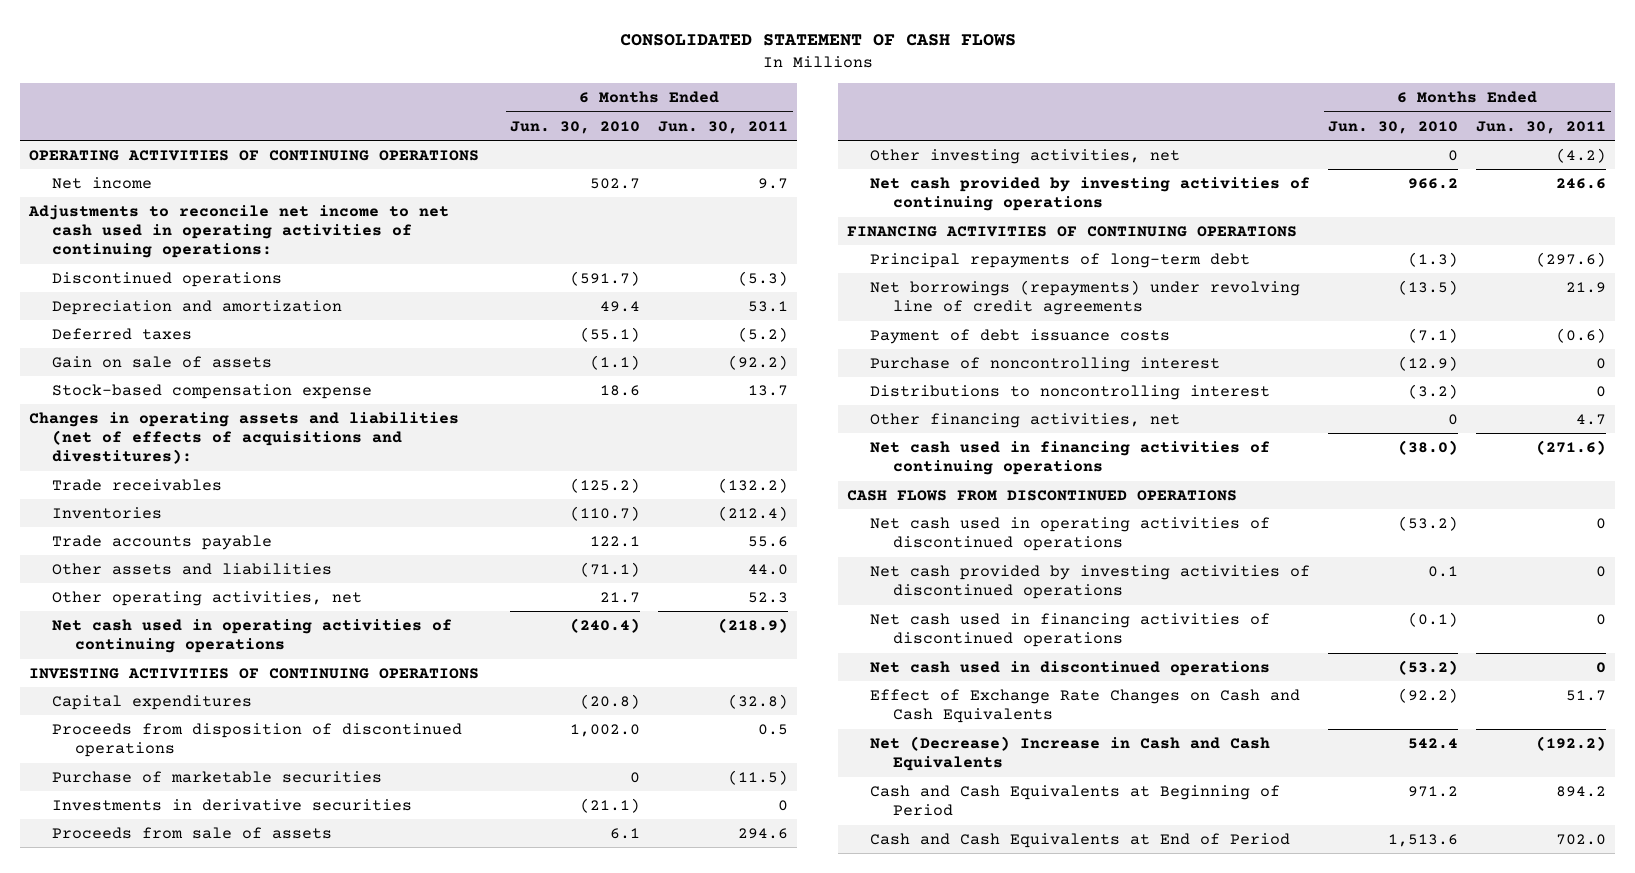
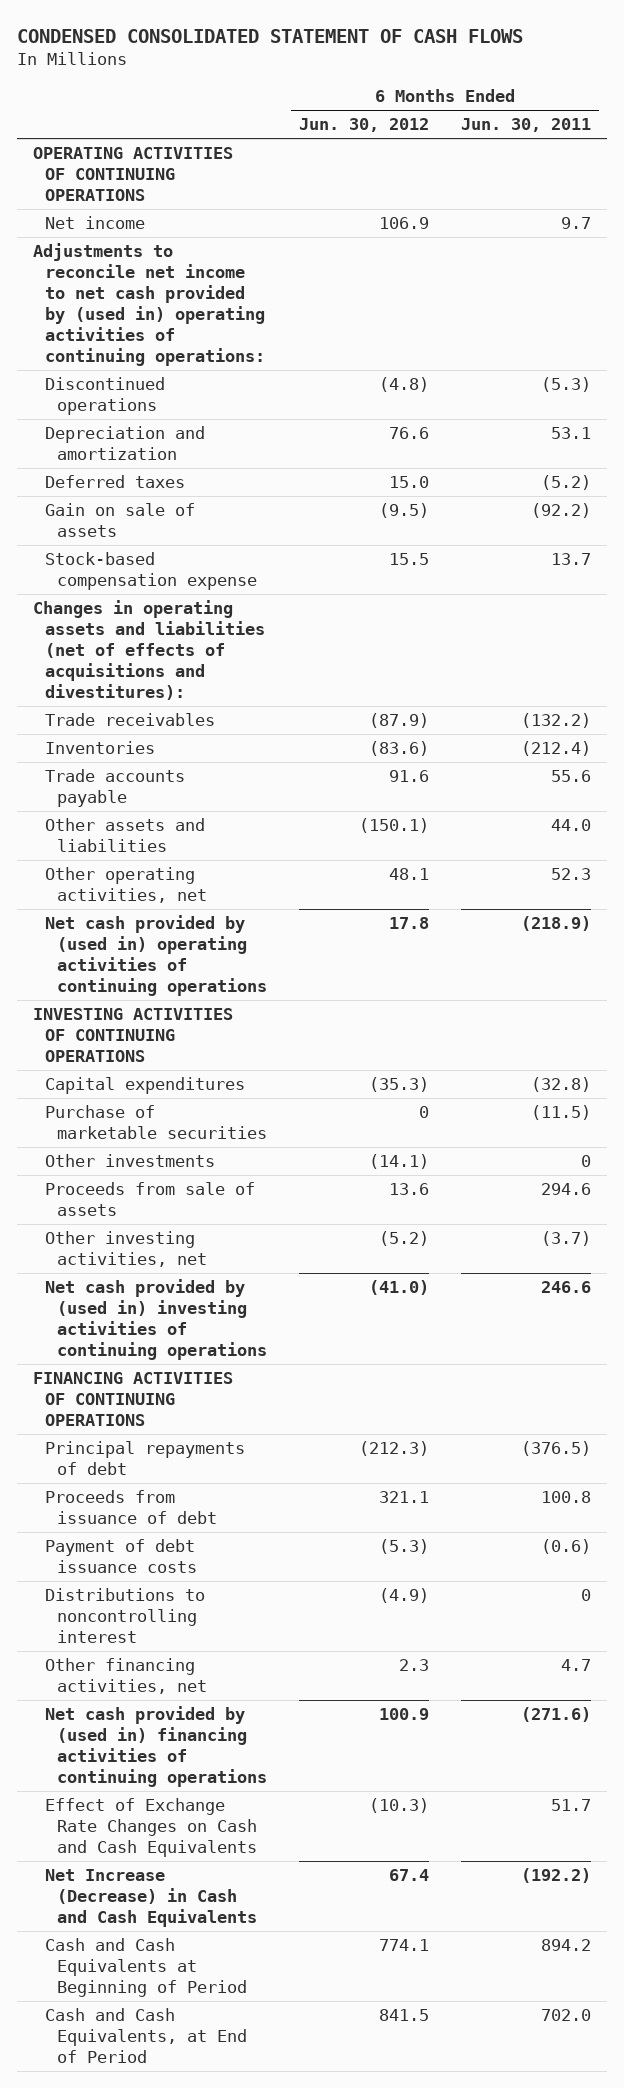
- CONSOLIDATED STATEMENT OF CASH FLOWS
+ CONDENSED CONSOLIDATED STATEMENT OF CASH FLOWS
- | 6 Months Ended Jun. 30, 2010 | 6 Months Ended Jun. 30, 2011
+ | 6 Months Ended Jun. 30, 2012 | 6 Months Ended Jun. 30, 2011
- Adjustments to reconcile net income to net cash used in operating activities of continuing operations:
+ Adjustments to reconcile net income to net cash provided by (used in) operating activities of continuing operations:
- Net cash used in operating activities of continuing operations | (240.4) | (218.9)
+ Net cash provided by (used in) operating activities of continuing operations | 17.8 | (218.9)
- Proceeds from disposition of discontinued operations | 1,002.0 | 0.5
- Investments in derivative securities | (21.1) | 0
+ Other investments | (14.1) | 0
- Other investing activities, net | 0 | (4.2)
- Net cash provided by investing activities of continuing operations | 966.2 | 246.6
+ Other investing activities, net | (5.2) | (3.7)
+ Net cash provided by (used in) investing activities of continuing operations | (41.0) | 246.6
- Principal repayments of long-term debt | (1.3) | (297.6)
- Net borrowings (repayments) under revolving line of credit agreements | (13.5) | 21.9
+ Principal repayments of debt | (212.3) | (376.5)
+ Proceeds from issuance of debt | 321.1 | 100.8
- Purchase of noncontrolling interest | (12.9) | 0
- Net cash used in financing activities of continuing operations | (38.0) | (271.6)
- CASH FLOWS FROM DISCONTINUED OPERATIONS
- Net cash used in operating activities of discontinued operations | (53.2) | 0
- Net cash provided by investing activities of discontinued operations | 0.1 | 0
- Net cash used in financing activities of discontinued operations | (0.1) | 0
- Net cash used in discontinued operations | (53.2) | 0
+ Net cash provided by (used in) financing activities of continuing operations | 100.9 | (271.6)
- Net (Decrease) Increase in Cash and Cash Equivalents | 542.4 | (192.2)
+ Net Increase (Decrease) in Cash and Cash Equivalents | 67.4 | (192.2)
- Cash and Cash Equivalents at End of Period | 1,513.6 | 702.0
+ Cash and Cash Equivalents, at End of Period | 841.5 | 702.0

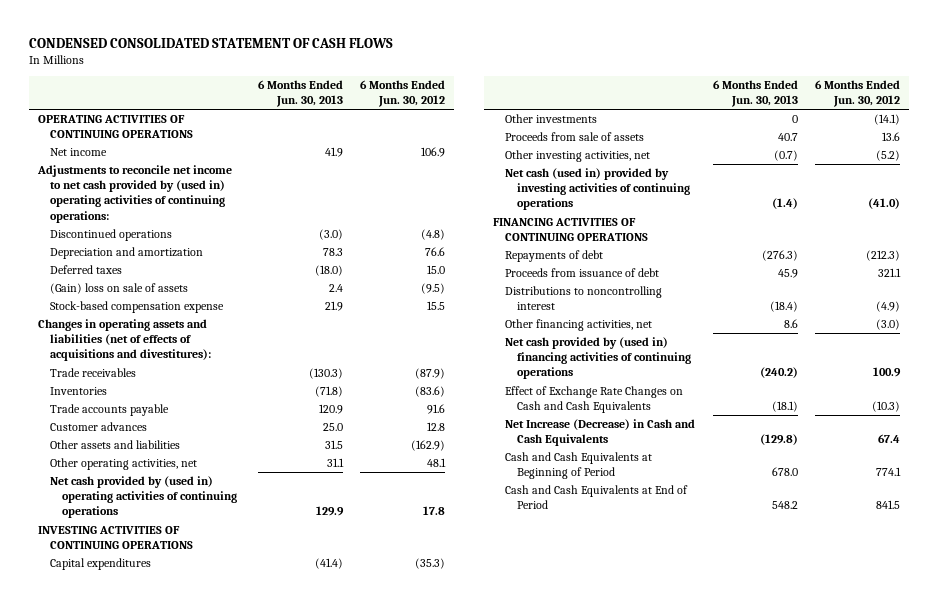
- | 6 Months Ended Jun. 30, 2012 | 6 Months Ended Jun. 30, 2011
+ | 6 Months Ended Jun. 30, 2013 | 6 Months Ended Jun. 30, 2012
- Gain on sale of assets | (9.5) | (92.2)
+ (Gain) loss on sale of assets | 2.4 | (9.5)
- Other assets and liabilities | (150.1) | 44.0
+ Customer advances | 25.0 | 12.8
+ Other assets and liabilities | 31.5 | (162.9)
- Purchase of marketable securities | 0 | (11.5)
- Net cash provided by (used in) investing activities of continuing operations | (41.0) | 246.6
+ Net cash (used in) provided by investing activities of continuing operations | (1.4) | (41.0)
- Principal repayments of debt | (212.3) | (376.5)
+ Repayments of debt | (276.3) | (212.3)
- Payment of debt issuance costs | (5.3) | (0.6)
- Other financing activities, net | 2.3 | 4.7
+ Other financing activities, net | 8.6 | (3.0)
- Cash and Cash Equivalents, at End of Period | 841.5 | 702.0
+ Cash and Cash Equivalents at End of Period | 548.2 | 841.5

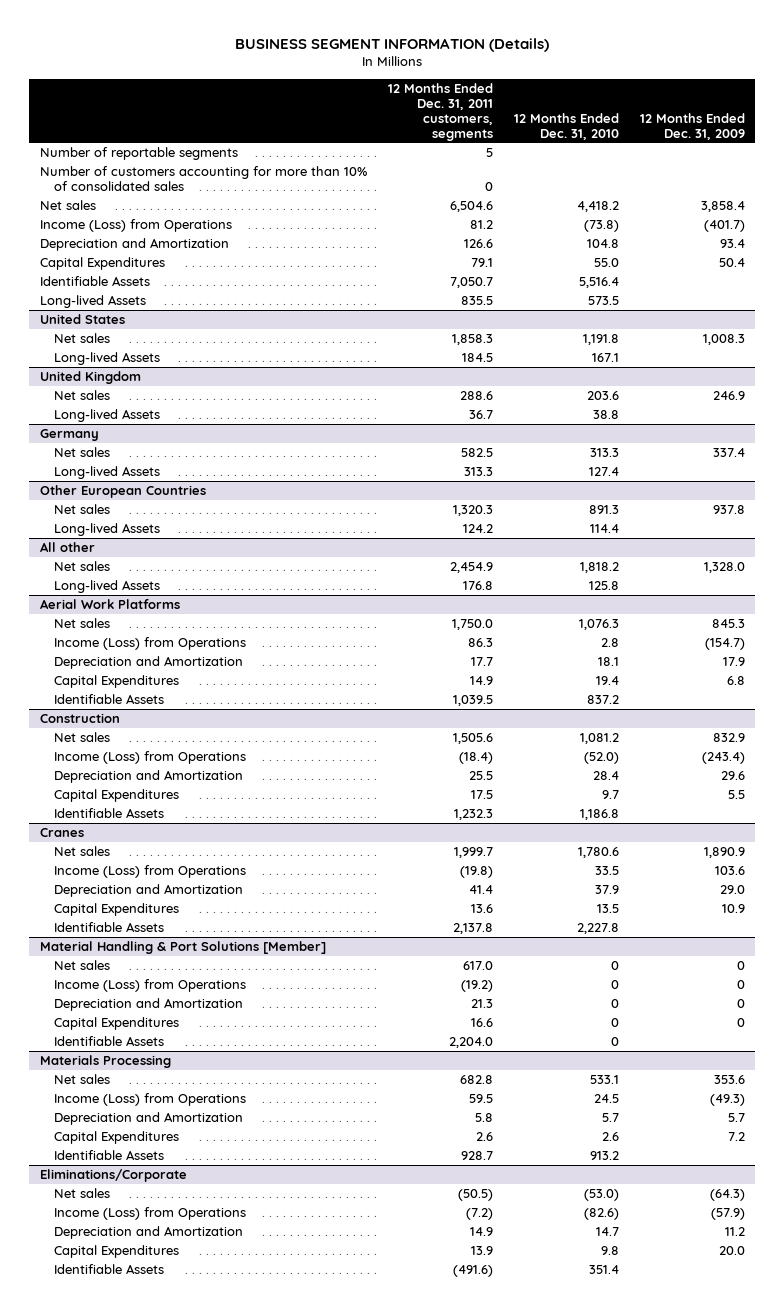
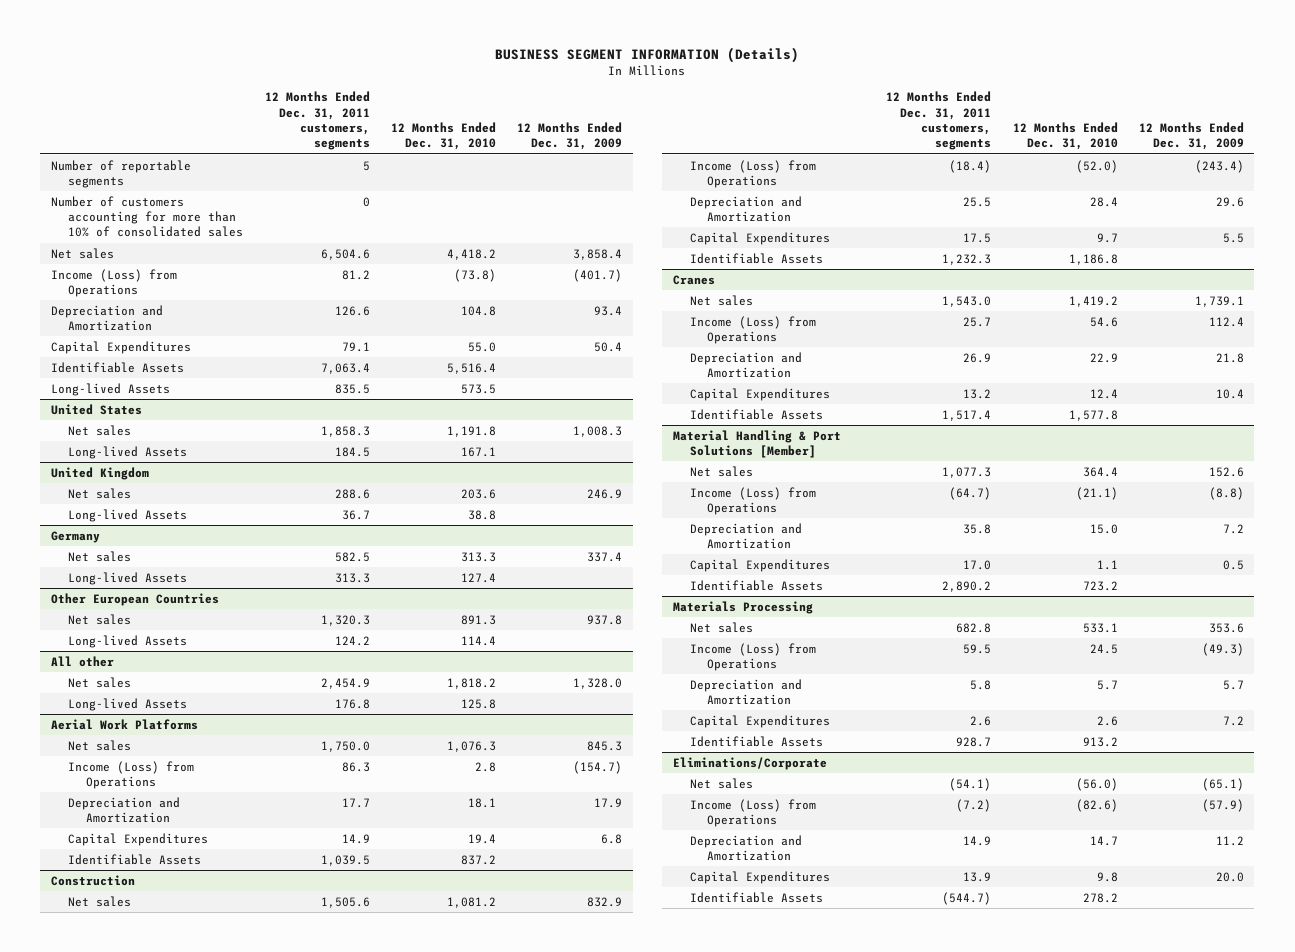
- Identifiable Assets | 7,050.7 | 5,516.4 |
+ Identifiable Assets | 7,063.4 | 5,516.4 |
@ Cranes
- Net sales | 1,999.7 | 1,780.6 | 1,890.9
- Income (Loss) from Operations | (19.8) | 33.5 | 103.6
- Depreciation and Amortization | 41.4 | 37.9 | 29.0
- Capital Expenditures | 13.6 | 13.5 | 10.9
- Identifiable Assets | 2,137.8 | 2,227.8 |
+ Net sales | 1,543.0 | 1,419.2 | 1,739.1
+ Income (Loss) from Operations | 25.7 | 54.6 | 112.4
+ Depreciation and Amortization | 26.9 | 22.9 | 21.8
+ Capital Expenditures | 13.2 | 12.4 | 10.4
+ Identifiable Assets | 1,517.4 | 1,577.8 |
@ Material Handling & Port Solutions [Member]
- Net sales | 617.0 | 0 | 0
- Income (Loss) from Operations | (19.2) | 0 | 0
- Depreciation and Amortization | 21.3 | 0 | 0
- Capital Expenditures | 16.6 | 0 | 0
- Identifiable Assets | 2,204.0 | 0 |
+ Net sales | 1,077.3 | 364.4 | 152.6
+ Income (Loss) from Operations | (64.7) | (21.1) | (8.8)
+ Depreciation and Amortization | 35.8 | 15.0 | 7.2
+ Capital Expenditures | 17.0 | 1.1 | 0.5
+ Identifiable Assets | 2,890.2 | 723.2 |
@ Eliminations/Corporate
- Net sales | (50.5) | (53.0) | (64.3)
+ Net sales | (54.1) | (56.0) | (65.1)
- Identifiable Assets | (491.6) | 351.4 |
+ Identifiable Assets | (544.7) | 278.2 |

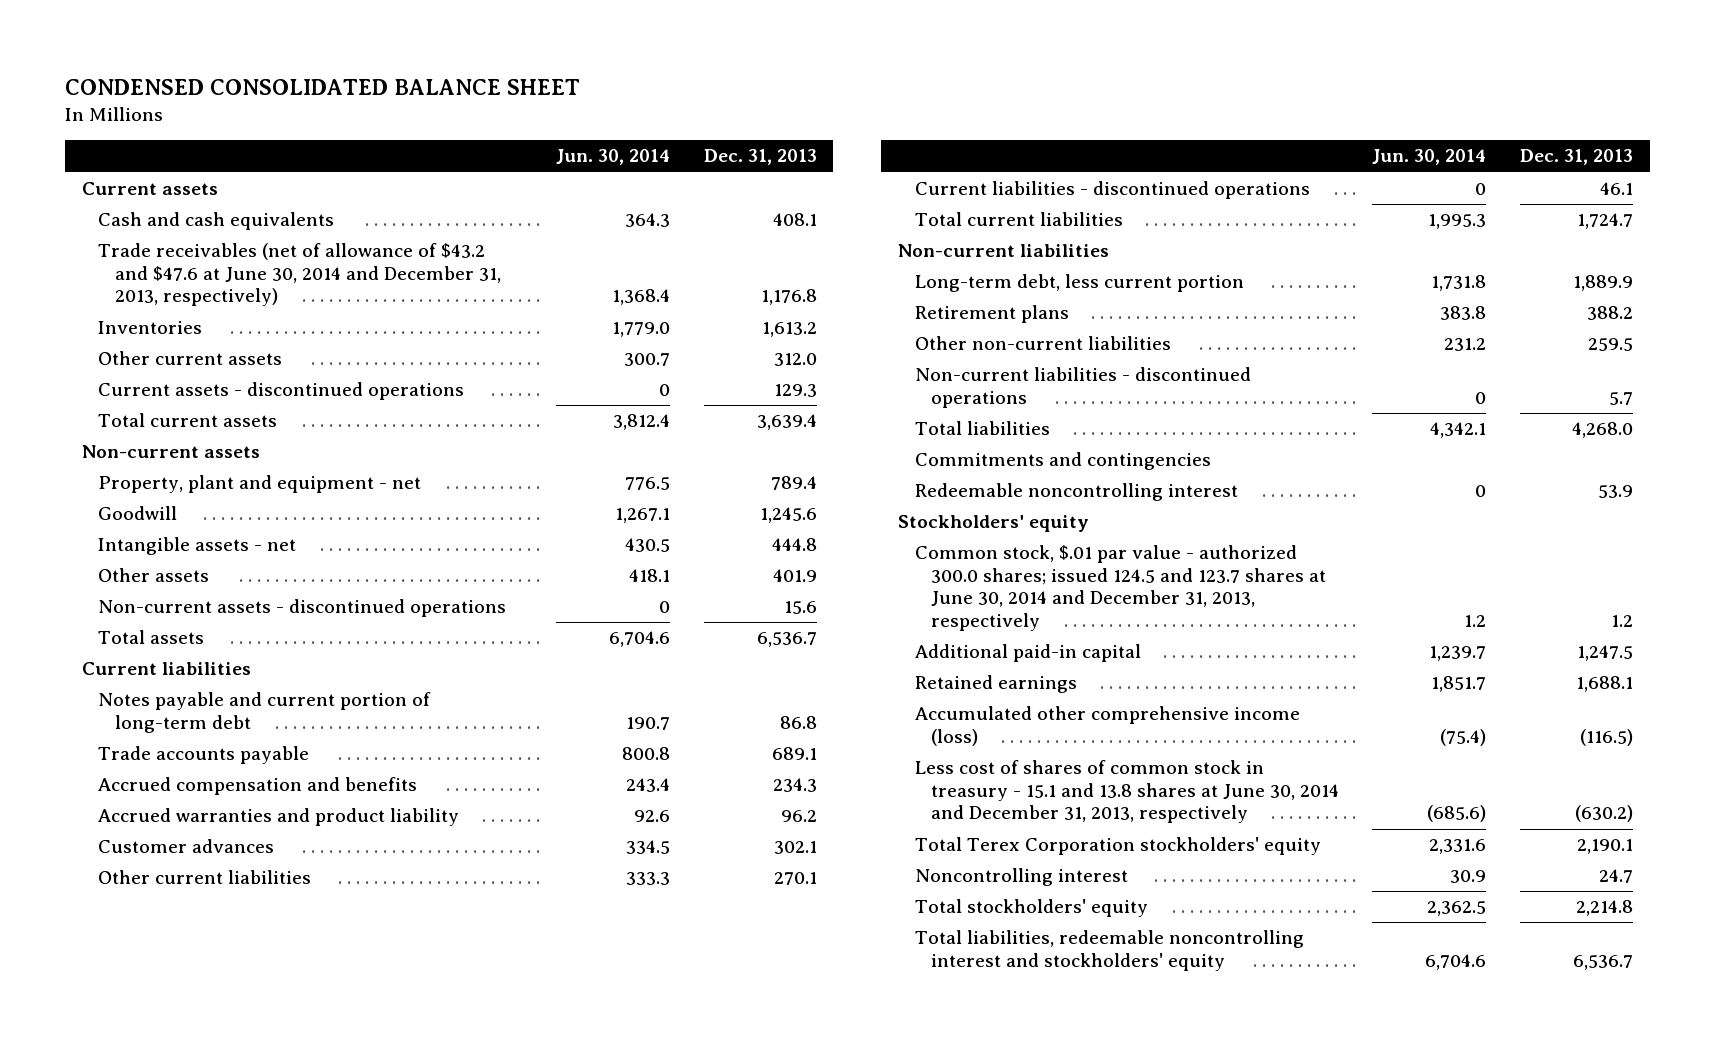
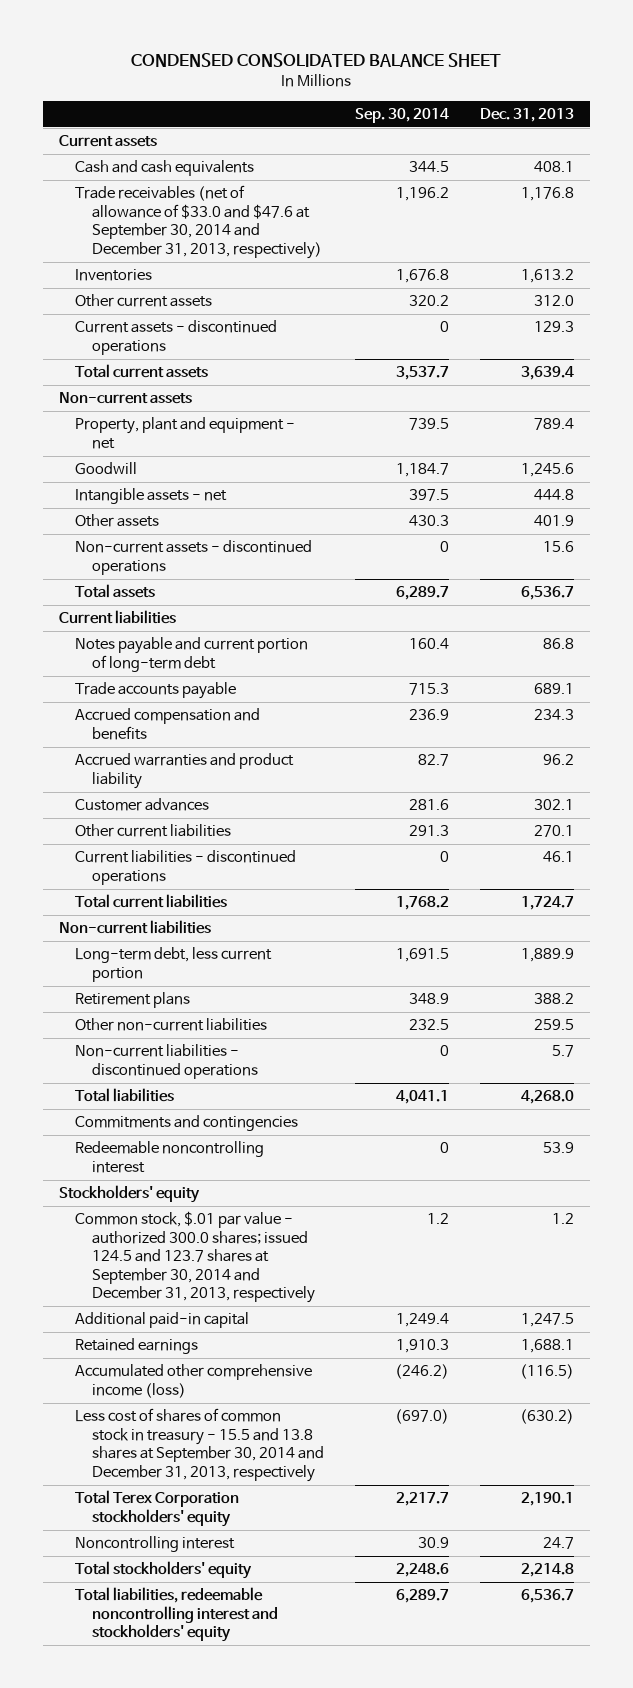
- | Jun. 30, 2014 | Dec. 31, 2013
+ | Sep. 30, 2014 | Dec. 31, 2013
- Trade receivables (net of allowance of $43.2 and $47.6 at June 30, 2014 and December 31, 2013, respectively) | 1,368.4 | 1,176.8
+ Trade receivables (net of allowance of $33.0 and $47.6 at September 30, 2014 and December 31, 2013, respectively) | 1,196.2 | 1,176.8
- Common stock, $.01 par value - authorized 300.0 shares; issued 124.5 and 123.7 shares at June 30, 2014 and December 31, 2013, respectively | 1.2 | 1.2
+ Common stock, $.01 par value - authorized 300.0 shares; issued 124.5 and 123.7 shares at September 30, 2014 and December 31, 2013, respectively | 1.2 | 1.2
- Less cost of shares of common stock in treasury - 15.1 and 13.8 shares at June 30, 2014 and December 31, 2013, respectively | (685.6) | (630.2)
+ Less cost of shares of common stock in treasury - 15.5 and 13.8 shares at September 30, 2014 and December 31, 2013, respectively | (697.0) | (630.2)

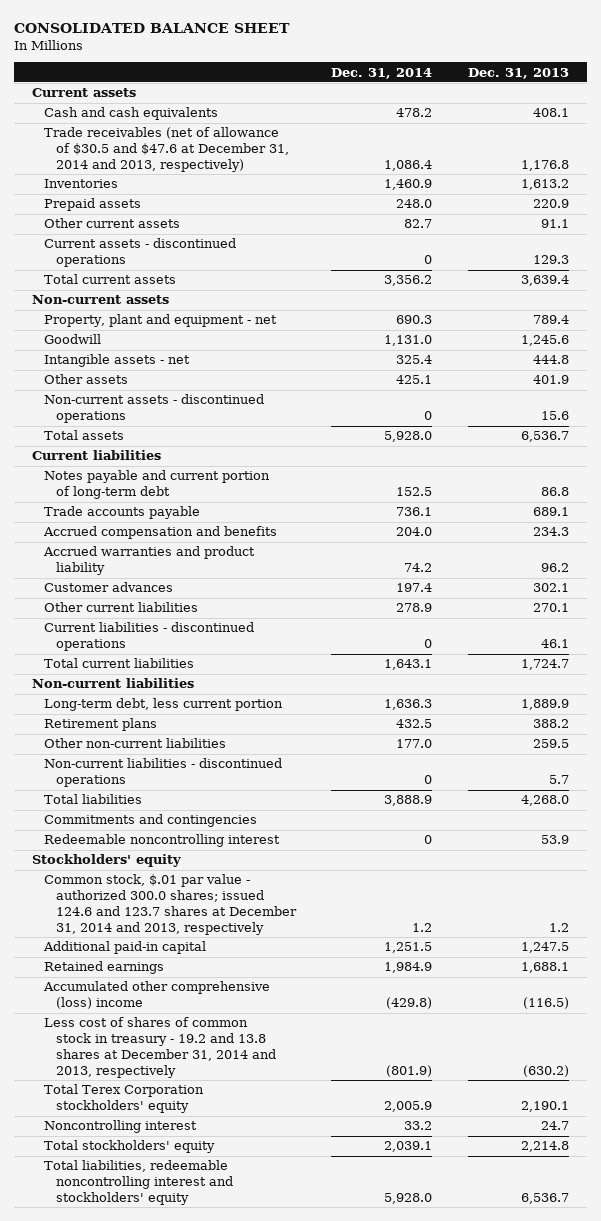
- CONDENSED CONSOLIDATED BALANCE SHEET
+ CONSOLIDATED BALANCE SHEET
- | Sep. 30, 2014 | Dec. 31, 2013
+ | Dec. 31, 2014 | Dec. 31, 2013
- Trade receivables (net of allowance of $33.0 and $47.6 at September 30, 2014 and December 31, 2013, respectively) | 1,196.2 | 1,176.8
+ Trade receivables (net of allowance of $30.5 and $47.6 at December 31, 2014 and 2013, respectively) | 1,086.4 | 1,176.8
- Other current assets | 320.2 | 312.0
+ Prepaid assets | 248.0 | 220.9
+ Other current assets | 82.7 | 91.1
- Common stock, $.01 par value - authorized 300.0 shares; issued 124.5 and 123.7 shares at September 30, 2014 and December 31, 2013, respectively | 1.2 | 1.2
+ Common stock, $.01 par value - authorized 300.0 shares; issued 124.6 and 123.7 shares at December 31, 2014 and 2013, respectively | 1.2 | 1.2
- Accumulated other comprehensive income (loss) | (246.2) | (116.5)
- Less cost of shares of common stock in treasury - 15.5 and 13.8 shares at September 30, 2014 and December 31, 2013, respectively | (697.0) | (630.2)
+ Accumulated other comprehensive (loss) income | (429.8) | (116.5)
+ Less cost of shares of common stock in treasury - 19.2 and 13.8 shares at December 31, 2014 and 2013, respectively | (801.9) | (630.2)

